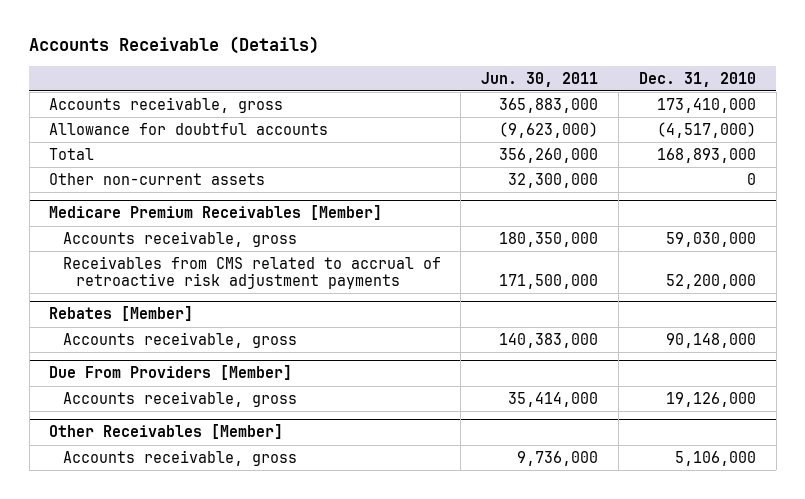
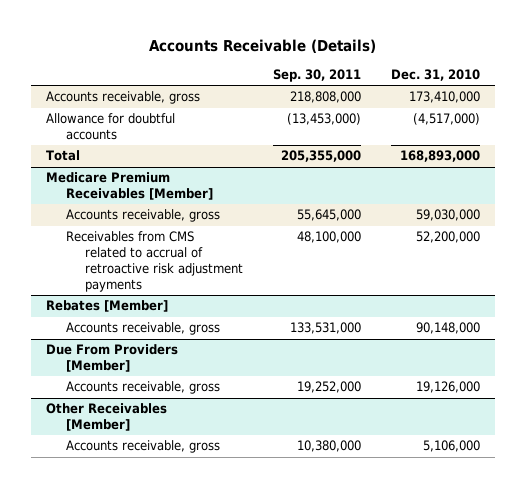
- | Jun. 30, 2011 | Dec. 31, 2010
+ | Sep. 30, 2011 | Dec. 31, 2010
- Other non-current assets | 32,300,000 | 0

